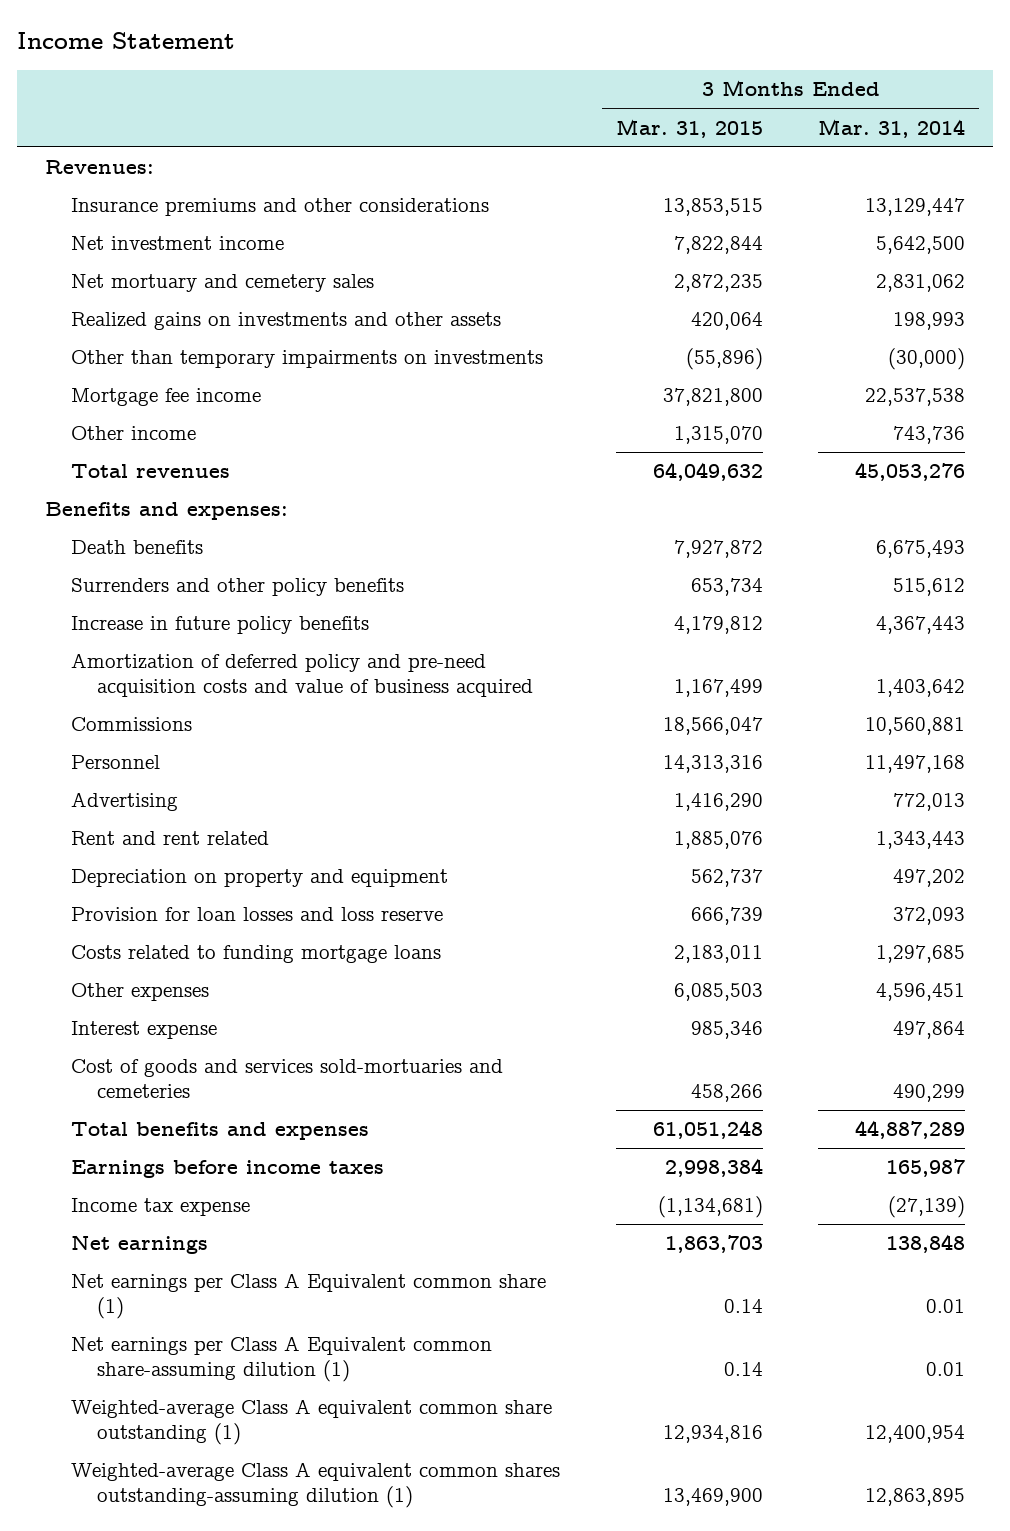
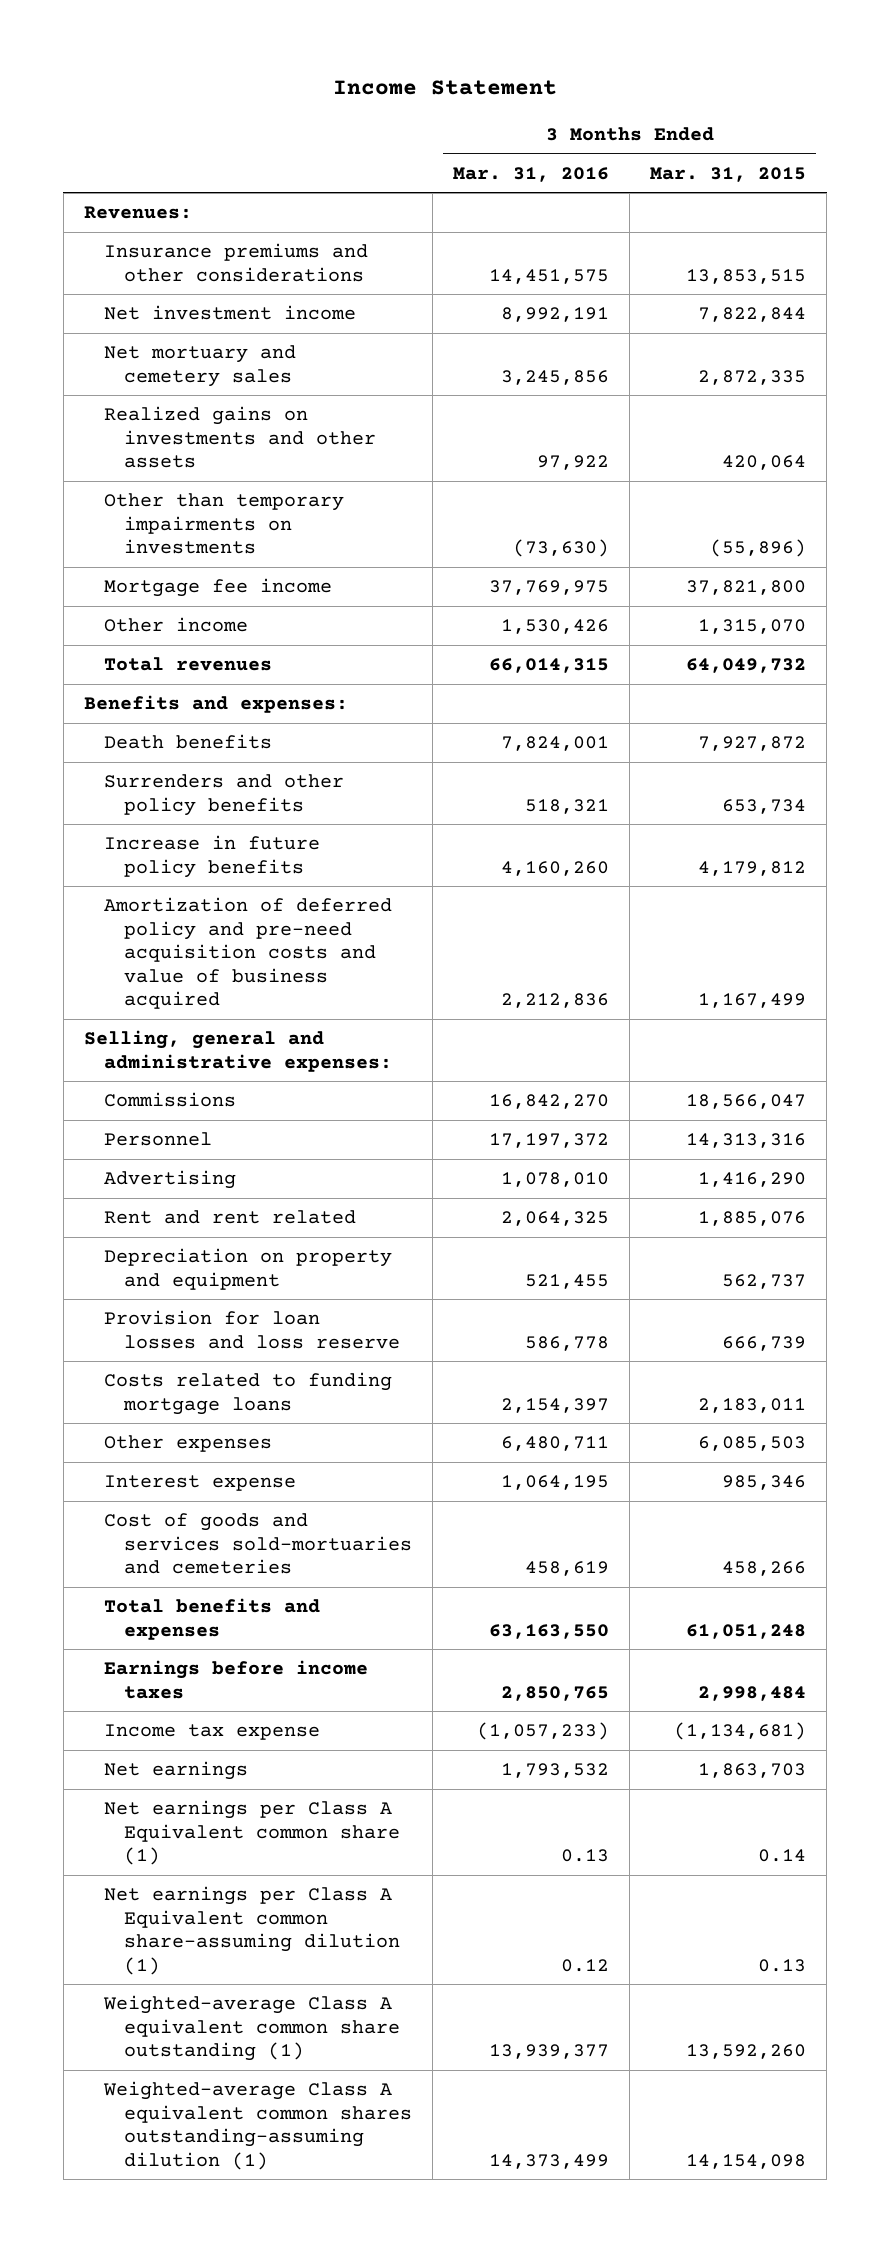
- | 3 Months Ended Mar. 31, 2015 | 3 Months Ended Mar. 31, 2014
+ | 3 Months Ended Mar. 31, 2016 | 3 Months Ended Mar. 31, 2015
- Net mortuary and cemetery sales | 2,872,235 | 2,831,062
+ Net mortuary and cemetery sales | 3,245,856 | 2,872,335
- Total revenues | 64,049,632 | 45,053,276
+ Total revenues | 66,014,315 | 64,049,732
+ Selling, general and administrative expenses:
- Earnings before income taxes | 2,998,384 | 165,987
+ Earnings before income taxes | 2,850,765 | 2,998,484
- Net earnings per Class A Equivalent common share-assuming dilution (1) | 0.14 | 0.01
- Weighted-average Class A equivalent common share outstanding (1) | 12,934,816 | 12,400,954
- Weighted-average Class A equivalent common shares outstanding-assuming dilution (1) | 13,469,900 | 12,863,895
+ Net earnings per Class A Equivalent common share-assuming dilution (1) | 0.12 | 0.13
+ Weighted-average Class A equivalent common share outstanding (1) | 13,939,377 | 13,592,260
+ Weighted-average Class A equivalent common shares outstanding-assuming dilution (1) | 14,373,499 | 14,154,098

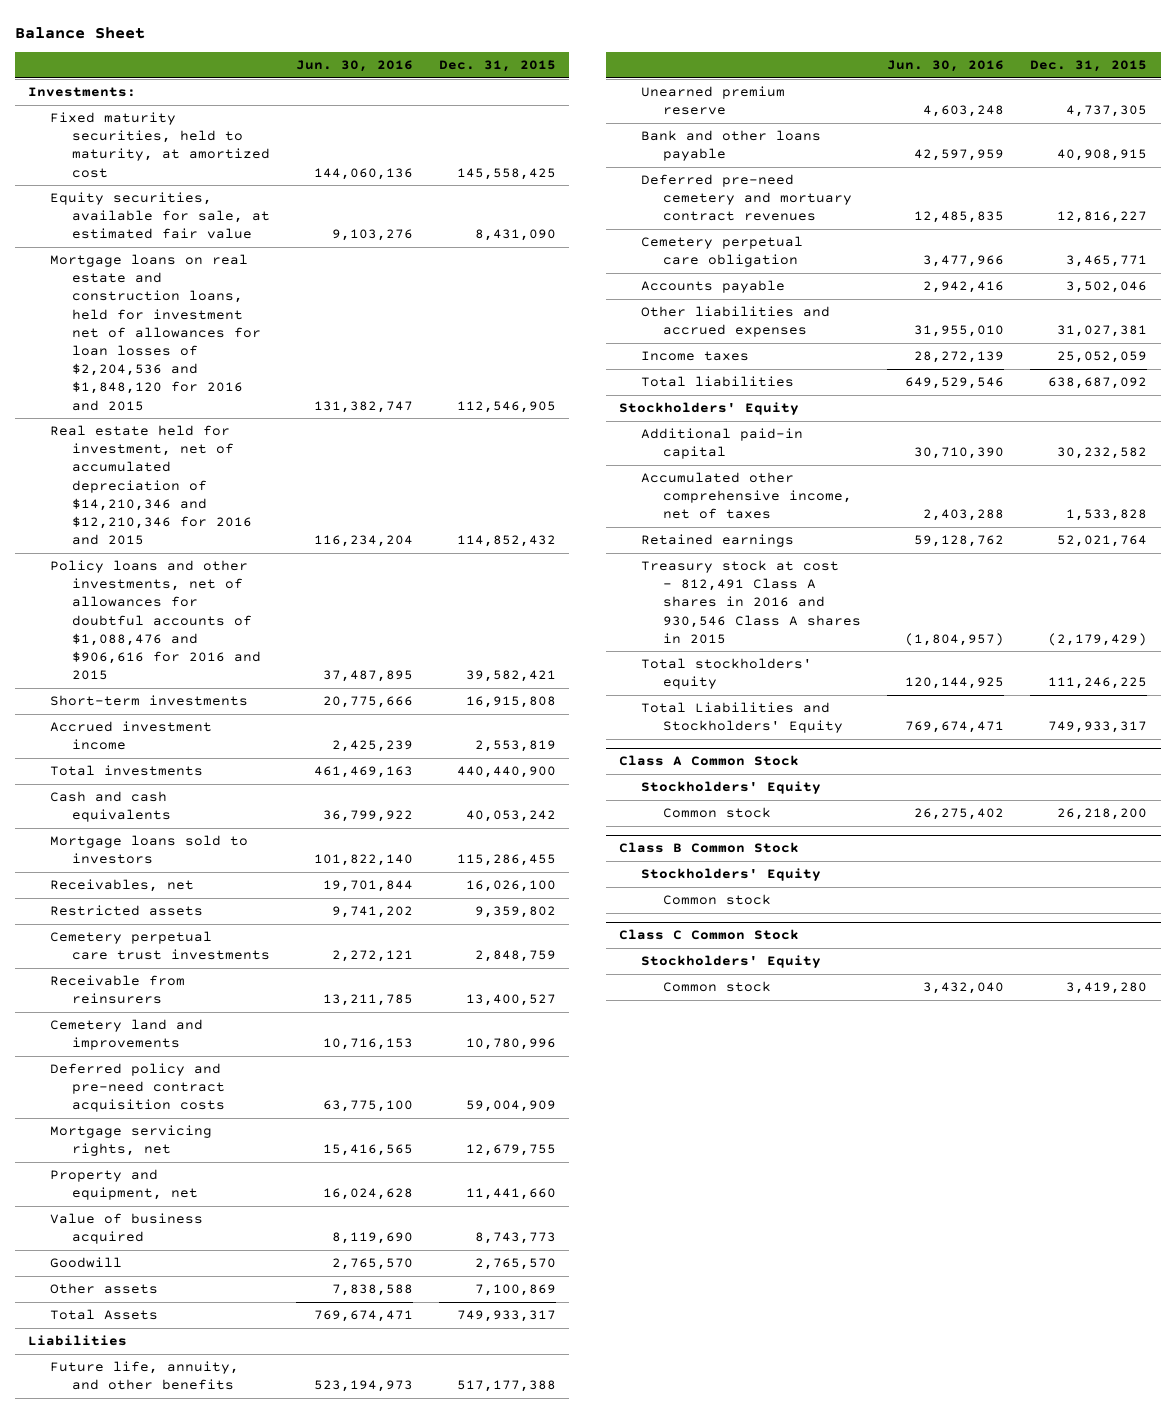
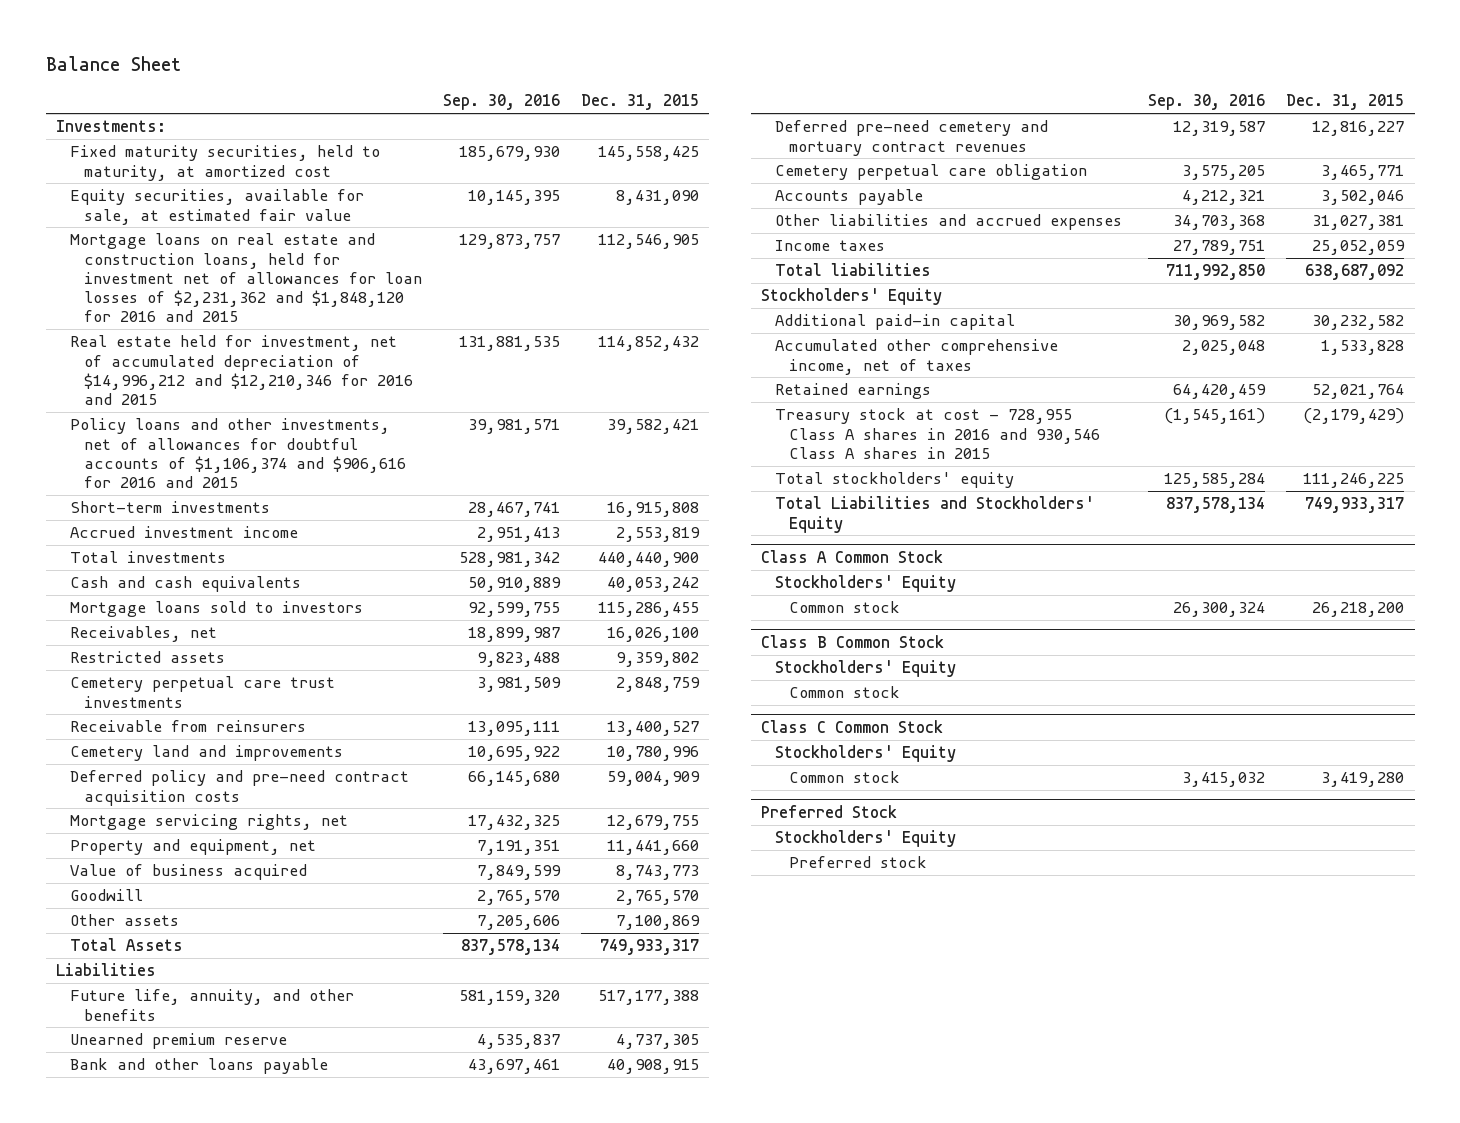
- | Jun. 30, 2016 | Dec. 31, 2015
+ | Sep. 30, 2016 | Dec. 31, 2015
- Mortgage loans on real estate and construction loans, held for investment net of allowances for loan losses of $2,204,536 and $1,848,120 for 2016 and 2015 | 131,382,747 | 112,546,905
- Real estate held for investment, net of accumulated depreciation of $14,210,346 and $12,210,346 for 2016 and 2015 | 116,234,204 | 114,852,432
- Policy loans and other investments, net of allowances for doubtful accounts of $1,088,476 and $906,616 for 2016 and 2015 | 37,487,895 | 39,582,421
+ Mortgage loans on real estate and construction loans, held for investment net of allowances for loan losses of $2,231,362 and $1,848,120 for 2016 and 2015 | 129,873,757 | 112,546,905
+ Real estate held for investment, net of accumulated depreciation of $14,996,212 and $12,210,346 for 2016 and 2015 | 131,881,535 | 114,852,432
+ Policy loans and other investments, net of allowances for doubtful accounts of $1,106,374 and $906,616 for 2016 and 2015 | 39,981,571 | 39,582,421
- Treasury stock at cost - 812,491 Class A shares in 2016 and 930,546 Class A shares in 2015 | (1,804,957) | (2,179,429)
+ Treasury stock at cost - 728,955 Class A shares in 2016 and 930,546 Class A shares in 2015 | (1,545,161) | (2,179,429)
+ Preferred Stock
+ Stockholders' Equity
+ Preferred stock

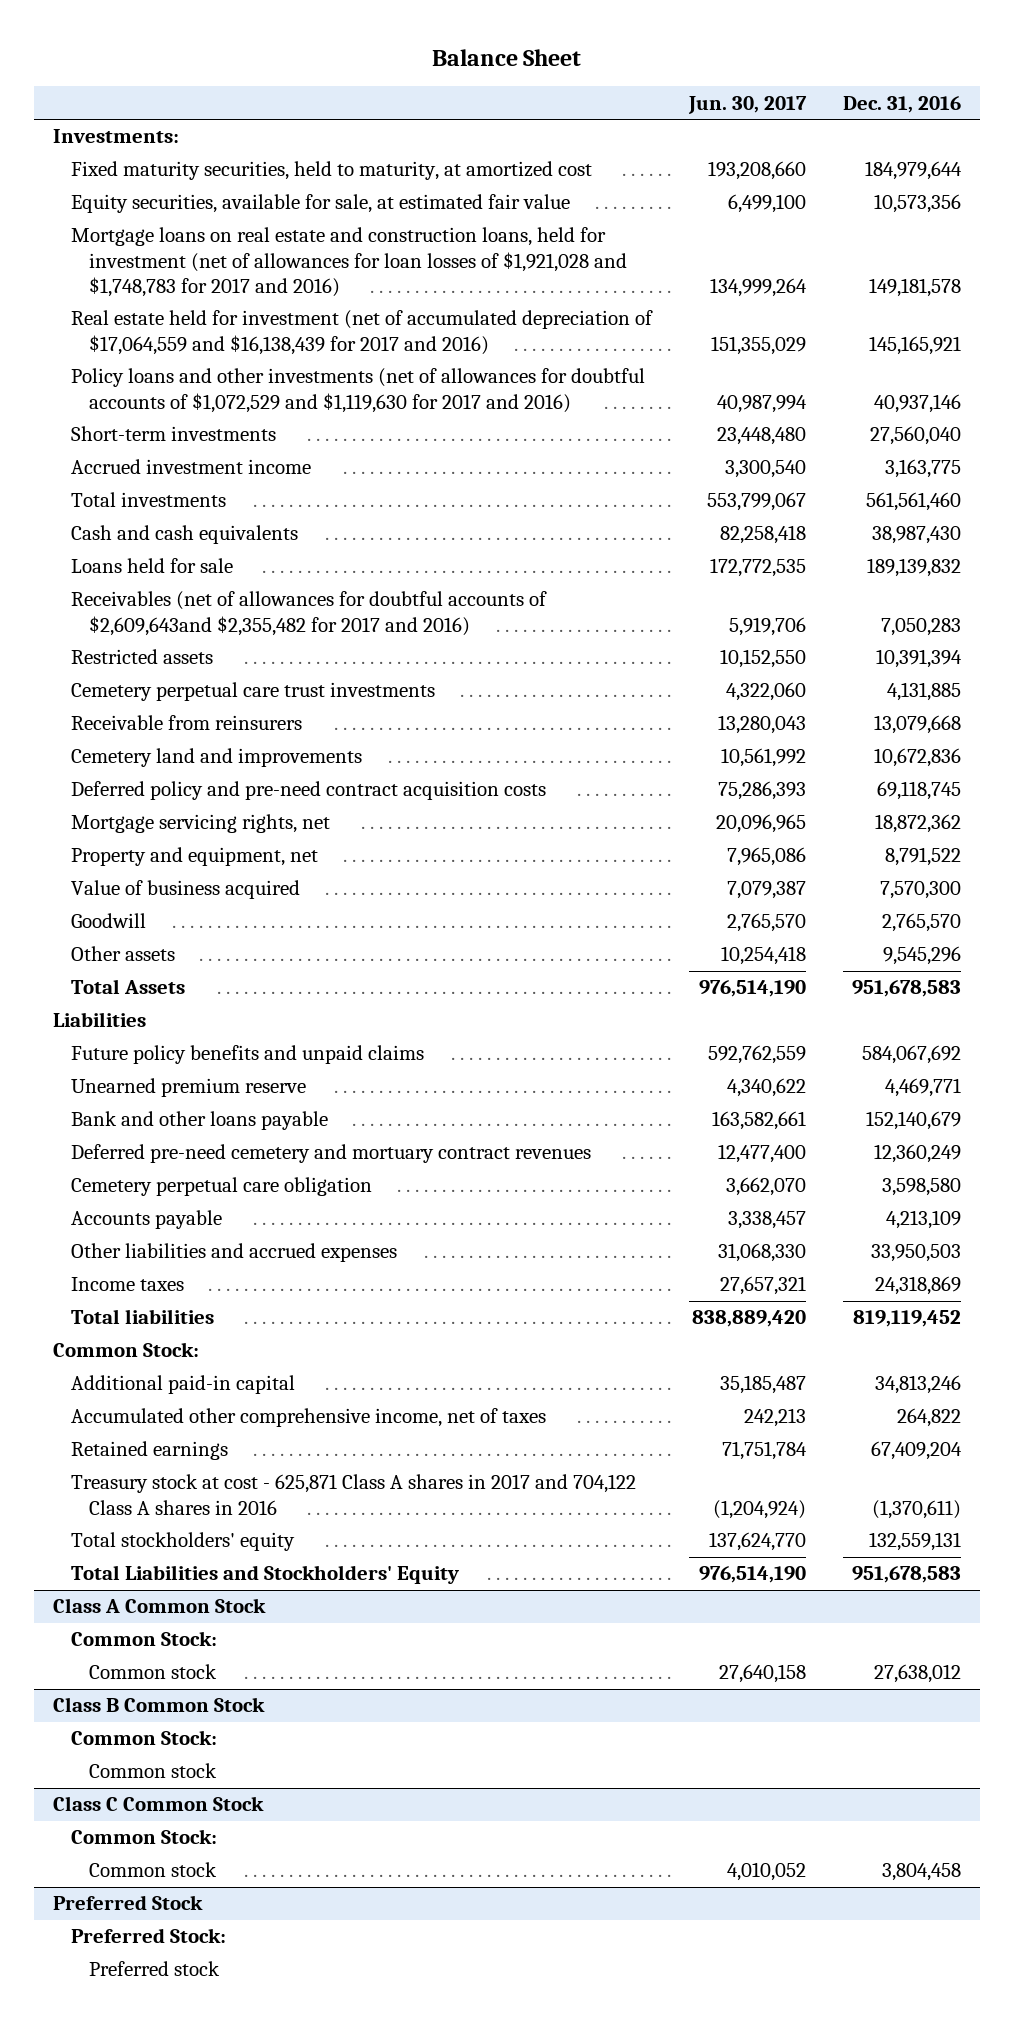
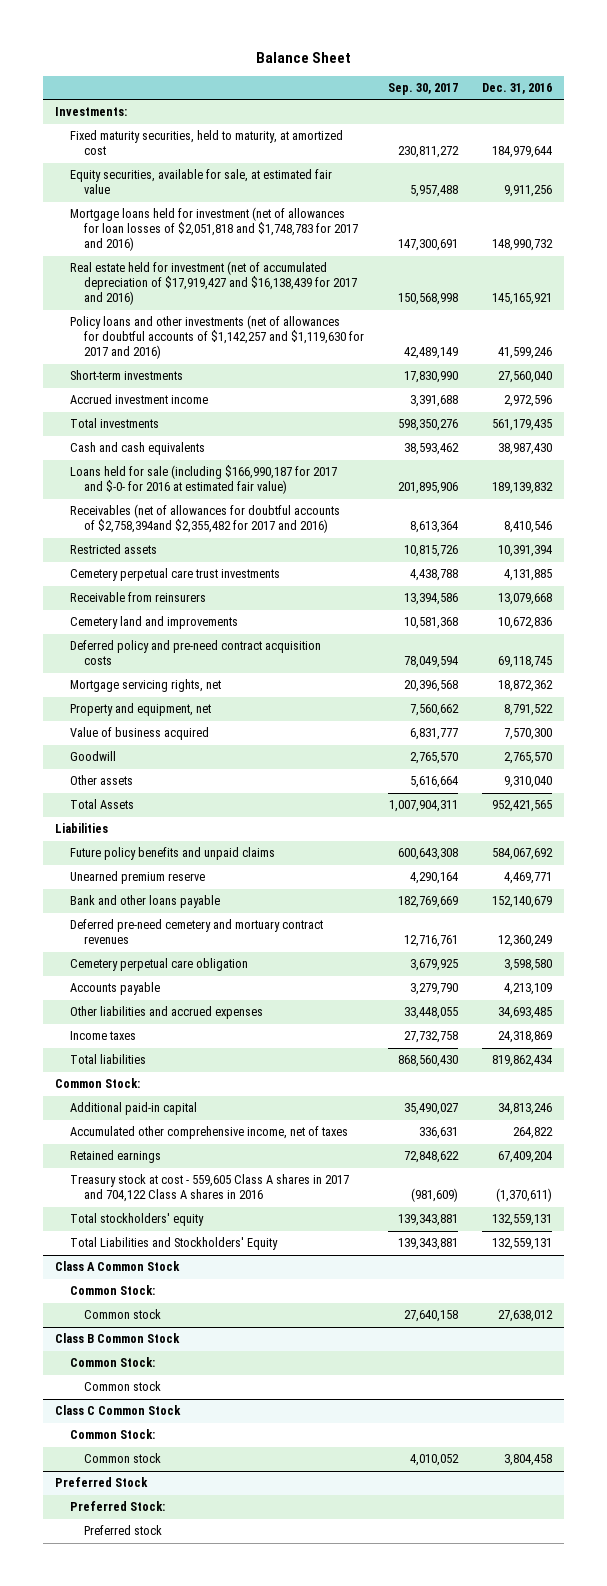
- | Jun. 30, 2017 | Dec. 31, 2016
+ | Sep. 30, 2017 | Dec. 31, 2016
- Equity securities, available for sale, at estimated fair value | 6,499,100 | 10,573,356
- Mortgage loans on real estate and construction loans, held for investment (net of allowances for loan losses of $1,921,028 and $1,748,783 for 2017 and 2016) | 134,999,264 | 149,181,578
- Real estate held for investment (net of accumulated depreciation of $17,064,559 and $16,138,439 for 2017 and 2016) | 151,355,029 | 145,165,921
- Policy loans and other investments (net of allowances for doubtful accounts of $1,072,529 and $1,119,630 for 2017 and 2016) | 40,987,994 | 40,937,146
+ Equity securities, available for sale, at estimated fair value | 5,957,488 | 9,911,256
+ Mortgage loans held for investment (net of allowances for loan losses of $2,051,818 and $1,748,783 for 2017 and 2016) | 147,300,691 | 148,990,732
+ Real estate held for investment (net of accumulated depreciation of $17,919,427 and $16,138,439 for 2017 and 2016) | 150,568,998 | 145,165,921
+ Policy loans and other investments (net of allowances for doubtful accounts of $1,142,257 and $1,119,630 for 2017 and 2016) | 42,489,149 | 41,599,246
- Accrued investment income | 3,300,540 | 3,163,775
- Total investments | 553,799,067 | 561,561,460
+ Accrued investment income | 3,391,688 | 2,972,596
+ Total investments | 598,350,276 | 561,179,435
- Loans held for sale | 172,772,535 | 189,139,832
- Receivables (net of allowances for doubtful accounts of $2,609,643and $2,355,482 for 2017 and 2016) | 5,919,706 | 7,050,283
+ Loans held for sale (including $166,990,187 for 2017 and $-0- for 2016 at estimated fair value) | 201,895,906 | 189,139,832
+ Receivables (net of allowances for doubtful accounts of $2,758,394and $2,355,482 for 2017 and 2016) | 8,613,364 | 8,410,546
- Other assets | 10,254,418 | 9,545,296
- Total Assets | 976,514,190 | 951,678,583
+ Other assets | 5,616,664 | 9,310,040
+ Total Assets | 1,007,904,311 | 952,421,565
- Other liabilities and accrued expenses | 31,068,330 | 33,950,503
+ Other liabilities and accrued expenses | 33,448,055 | 34,693,485
- Total liabilities | 838,889,420 | 819,119,452
+ Total liabilities | 868,560,430 | 819,862,434
- Treasury stock at cost - 625,871 Class A shares in 2017 and 704,122 Class A shares in 2016 | (1,204,924) | (1,370,611)
+ Treasury stock at cost - 559,605 Class A shares in 2017 and 704,122 Class A shares in 2016 | (981,609) | (1,370,611)
- Total Liabilities and Stockholders' Equity | 976,514,190 | 951,678,583
+ Total Liabilities and Stockholders' Equity | 139,343,881 | 132,559,131

